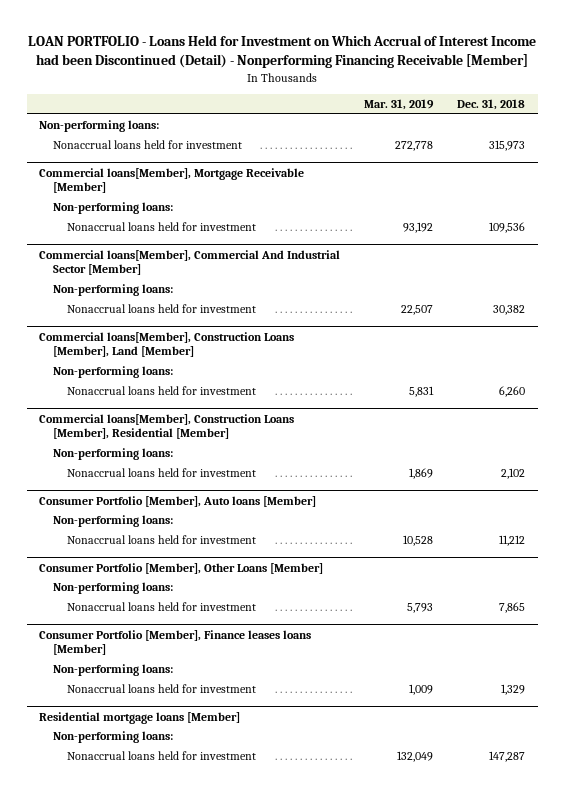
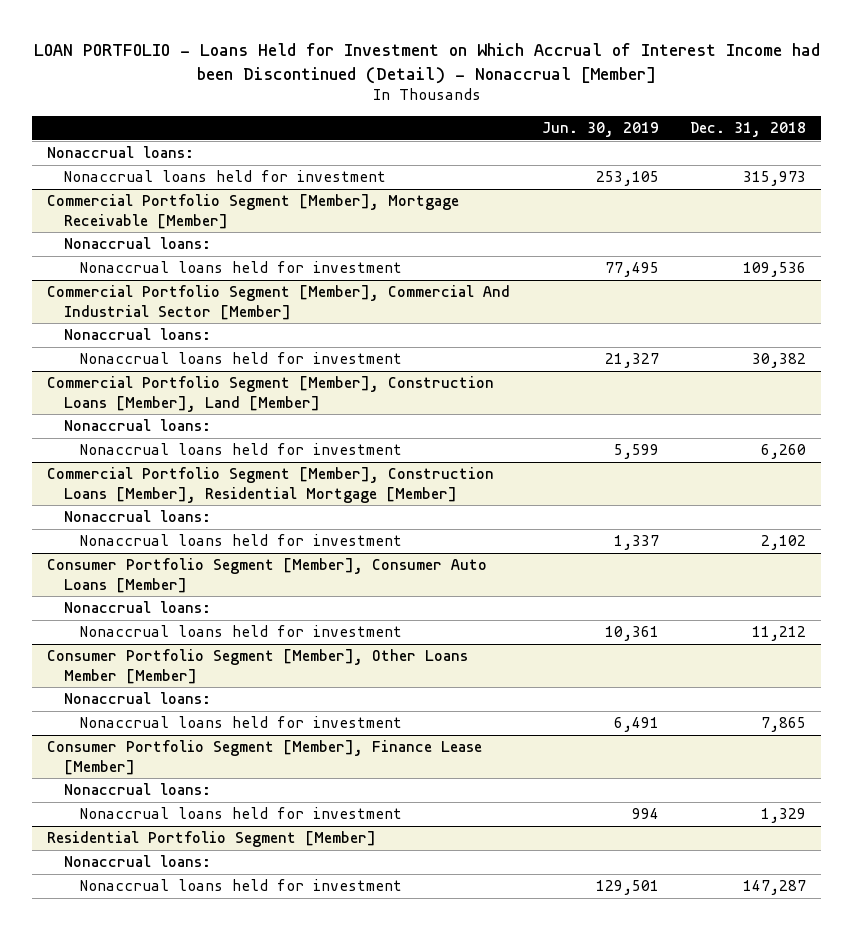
- LOAN PORTFOLIO - Loans Held for Investment on Which Accrual of Interest Income had been Discontinued (Detail) - Nonperforming Financing Receivable [Member]
+ LOAN PORTFOLIO - Loans Held for Investment on Which Accrual of Interest Income had been Discontinued (Detail) - Nonaccrual [Member]
- | Mar. 31, 2019 | Dec. 31, 2018
+ | Jun. 30, 2019 | Dec. 31, 2018
- Non-performing loans:
+ Nonaccrual loans:
- Commercial loans[Member], Mortgage Receivable [Member]
- Non-performing loans:
+ Commercial Portfolio Segment [Member], Mortgage Receivable [Member]
+ Nonaccrual loans:
- Commercial loans[Member], Commercial And Industrial Sector [Member]
- Non-performing loans:
+ Commercial Portfolio Segment [Member], Commercial And Industrial Sector [Member]
+ Nonaccrual loans:
- Commercial loans[Member], Construction Loans [Member], Land [Member]
- Non-performing loans:
+ Commercial Portfolio Segment [Member], Construction Loans [Member], Land [Member]
+ Nonaccrual loans:
- Commercial loans[Member], Construction Loans [Member], Residential [Member]
- Non-performing loans:
+ Commercial Portfolio Segment [Member], Construction Loans [Member], Residential Mortgage [Member]
+ Nonaccrual loans:
- Consumer Portfolio [Member], Auto loans [Member]
- Non-performing loans:
+ Consumer Portfolio Segment [Member], Consumer Auto Loans [Member]
+ Nonaccrual loans:
- Consumer Portfolio [Member], Other Loans [Member]
- Non-performing loans:
+ Consumer Portfolio Segment [Member], Other Loans Member [Member]
+ Nonaccrual loans:
- Consumer Portfolio [Member], Finance leases loans [Member]
- Non-performing loans:
+ Consumer Portfolio Segment [Member], Finance Lease [Member]
+ Nonaccrual loans:
- Residential mortgage loans [Member]
- Non-performing loans:
+ Residential Portfolio Segment [Member]
+ Nonaccrual loans:

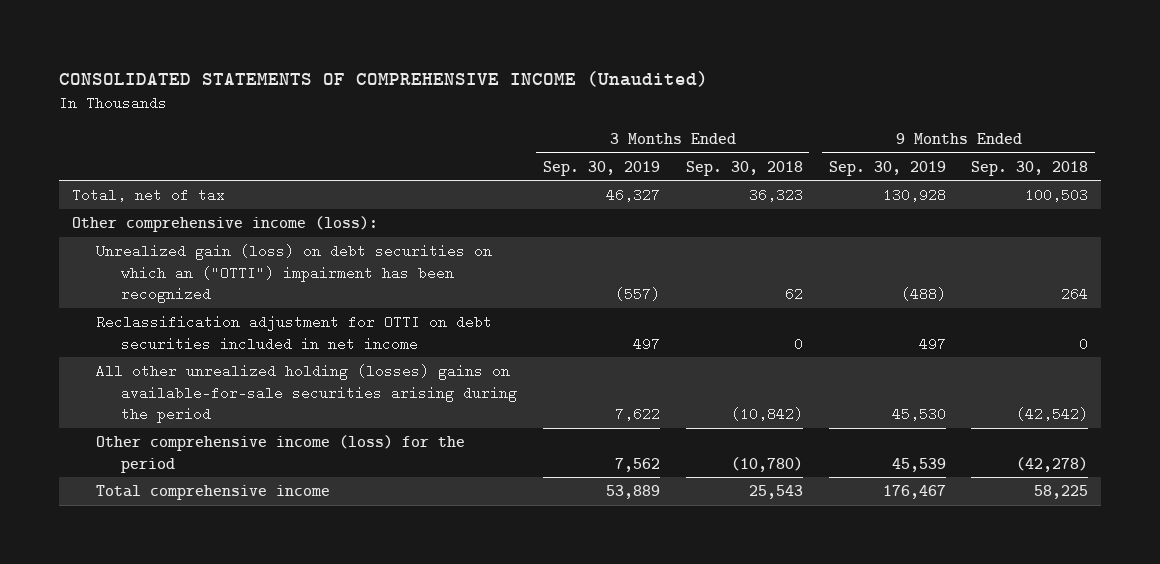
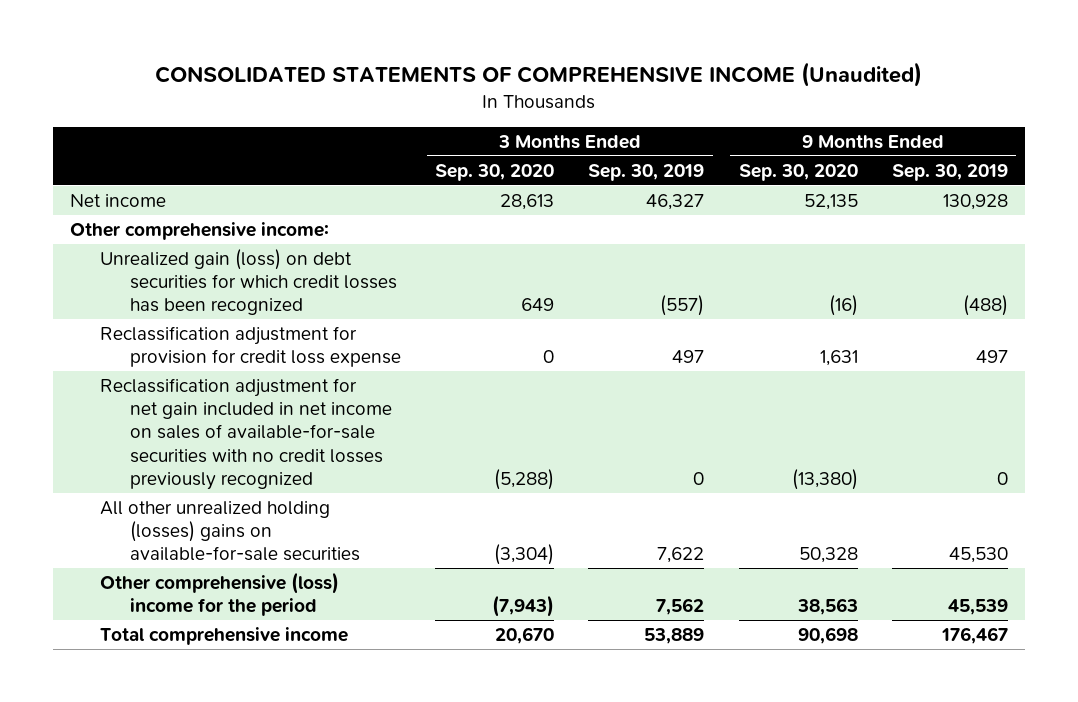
- | 3 Months Ended Sep. 30, 2019 | 3 Months Ended Sep. 30, 2018 | 9 Months Ended Sep. 30, 2019 | 9 Months Ended Sep. 30, 2018
+ | 3 Months Ended Sep. 30, 2020 | 3 Months Ended Sep. 30, 2019 | 9 Months Ended Sep. 30, 2020 | 9 Months Ended Sep. 30, 2019
- Total, net of tax | 46,327 | 36,323 | 130,928 | 100,503
- Other comprehensive income (loss):
- Unrealized gain (loss) on debt securities on which an ("OTTI") impairment has been recognized | (557) | 62 | (488) | 264
- Reclassification adjustment for OTTI on debt securities included in net income | 497 | 0 | 497 | 0
- All other unrealized holding (losses) gains on available-for-sale securities arising during the period | 7,622 | (10,842) | 45,530 | (42,542)
- Other comprehensive income (loss) for the period | 7,562 | (10,780) | 45,539 | (42,278)
+ Net income | 28,613 | 46,327 | 52,135 | 130,928
+ Other comprehensive income:
+ Unrealized gain (loss) on debt securities for which credit losses has been recognized | 649 | (557) | (16) | (488)
+ Reclassification adjustment for provision for credit loss expense | 0 | 497 | 1,631 | 497
+ Reclassification adjustment for net gain included in net income on sales of available-for-sale securities with no credit losses previously recognized | (5,288) | 0 | (13,380) | 0
+ All other unrealized holding (losses) gains on available-for-sale securities | (3,304) | 7,622 | 50,328 | 45,530
+ Other comprehensive (loss) income for the period | (7,943) | 7,562 | 38,563 | 45,539

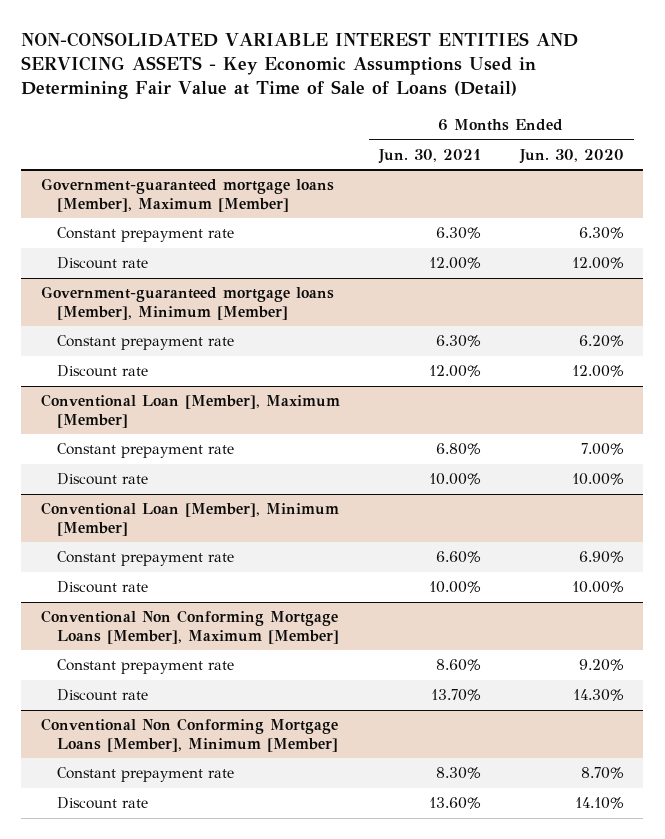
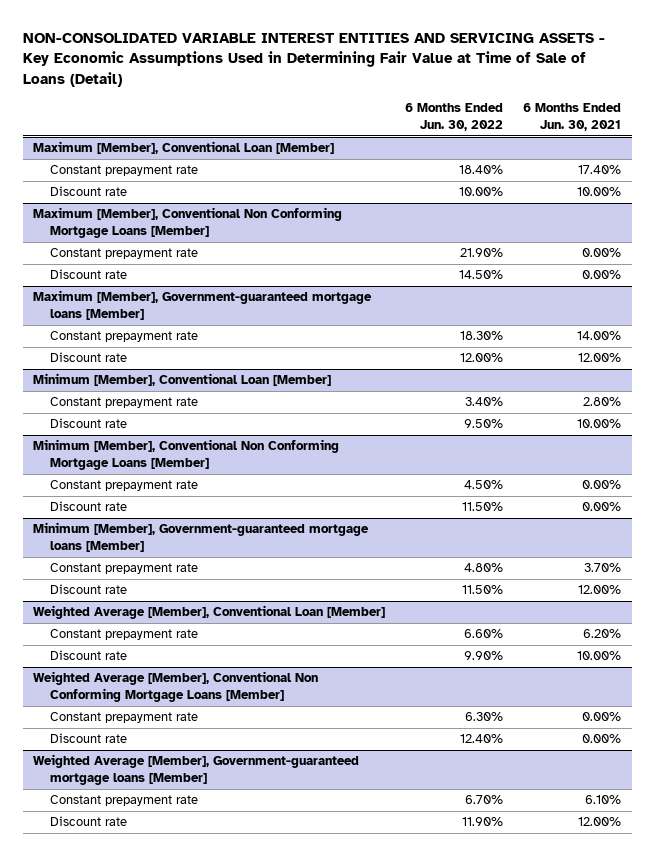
- | 6 Months Ended Jun. 30, 2021 | 6 Months Ended Jun. 30, 2020
+ | 6 Months Ended Jun. 30, 2022 | 6 Months Ended Jun. 30, 2021
- Government-guaranteed mortgage loans [Member], Maximum [Member]
- Constant prepayment rate | 6.30% | 6.30%
- Discount rate | 12.00% | 12.00%
- Government-guaranteed mortgage loans [Member], Minimum [Member]
- Constant prepayment rate | 6.30% | 6.20%
+ Maximum [Member], Conventional Loan [Member]
+ Constant prepayment rate | 18.40% | 17.40%
+ Discount rate | 10.00% | 10.00%
+ Maximum [Member], Conventional Non Conforming Mortgage Loans [Member]
+ Constant prepayment rate | 21.90% | 0.00%
+ Discount rate | 14.50% | 0.00%
+ Maximum [Member], Government-guaranteed mortgage loans [Member]
+ Constant prepayment rate | 18.30% | 14.00%
- Conventional Loan [Member], Maximum [Member]
- Constant prepayment rate | 6.80% | 7.00%
+ Minimum [Member], Conventional Loan [Member]
+ Constant prepayment rate | 3.40% | 2.80%
- Conventional Loan [Member], Minimum [Member]
- Constant prepayment rate | 6.60% | 6.90%
+ Minimum [Member], Conventional Non Conforming Mortgage Loans [Member]
+ Constant prepayment rate | 4.50% | 0.00%
+ Discount rate | 11.50% | 0.00%
+ Minimum [Member], Government-guaranteed mortgage loans [Member]
+ Constant prepayment rate | 4.80% | 3.70%
+ Discount rate | 11.50% | 12.00%
+ Weighted Average [Member], Conventional Loan [Member]
+ Constant prepayment rate | 6.60% | 6.20%
- Conventional Non Conforming Mortgage Loans [Member], Maximum [Member]
- Constant prepayment rate | 8.60% | 9.20%
- Discount rate | 13.70% | 14.30%
- Conventional Non Conforming Mortgage Loans [Member], Minimum [Member]
- Constant prepayment rate | 8.30% | 8.70%
- Discount rate | 13.60% | 14.10%
+ Weighted Average [Member], Conventional Non Conforming Mortgage Loans [Member]
+ Constant prepayment rate | 6.30% | 0.00%
+ Discount rate | 12.40% | 0.00%
+ Weighted Average [Member], Government-guaranteed mortgage loans [Member]
+ Constant prepayment rate | 6.70% | 6.10%
+ Discount rate | 11.90% | 12.00%

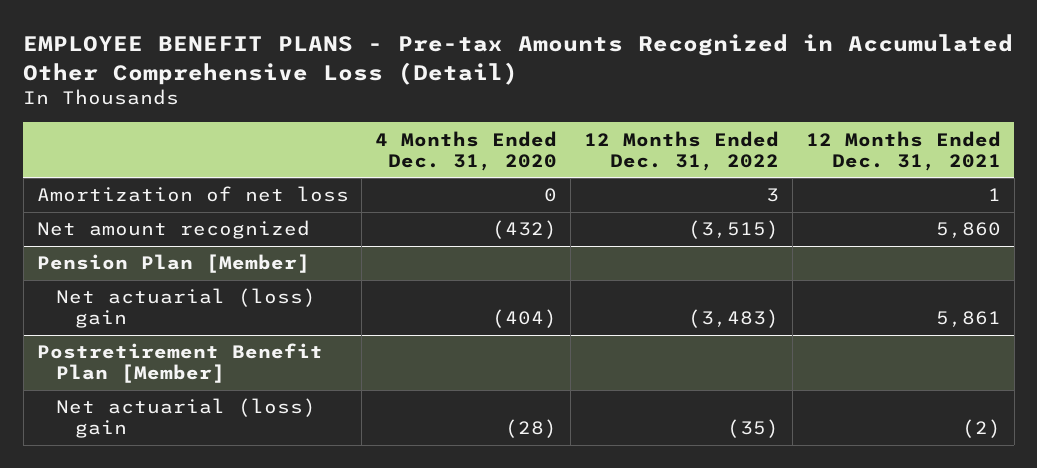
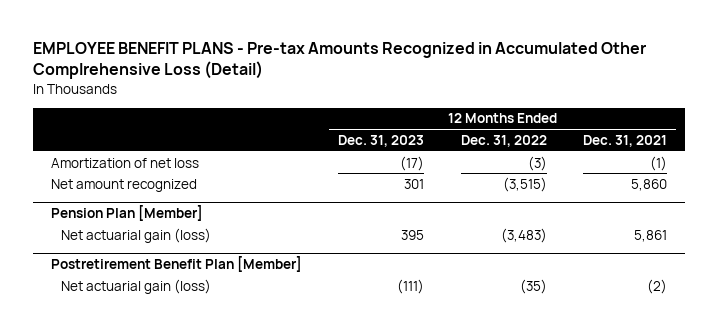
- EMPLOYEE BENEFIT PLANS - Pre-tax Amounts Recognized in Accumulated Other Comprehensive Loss (Detail)
+ EMPLOYEE BENEFIT PLANS - Pre-tax Amounts Recognized in Accumulated Other Complrehensive Loss (Detail)
- | 4 Months Ended Dec. 31, 2020 | 12 Months Ended Dec. 31, 2022 | 12 Months Ended Dec. 31, 2021
+ | 12 Months Ended Dec. 31, 2023 | 12 Months Ended Dec. 31, 2022 | 12 Months Ended Dec. 31, 2021
- Amortization of net loss | 0 | 3 | 1
+ Amortization of net loss | (17) | (3) | (1)
@ Pension Plan [Member]
- Net actuarial (loss) gain | (404) | (3,483) | 5,861
+ Net actuarial gain (loss) | 395 | (3,483) | 5,861
@ Postretirement Benefit Plan [Member]
- Net actuarial (loss) gain | (28) | (35) | (2)
+ Net actuarial gain (loss) | (111) | (35) | (2)

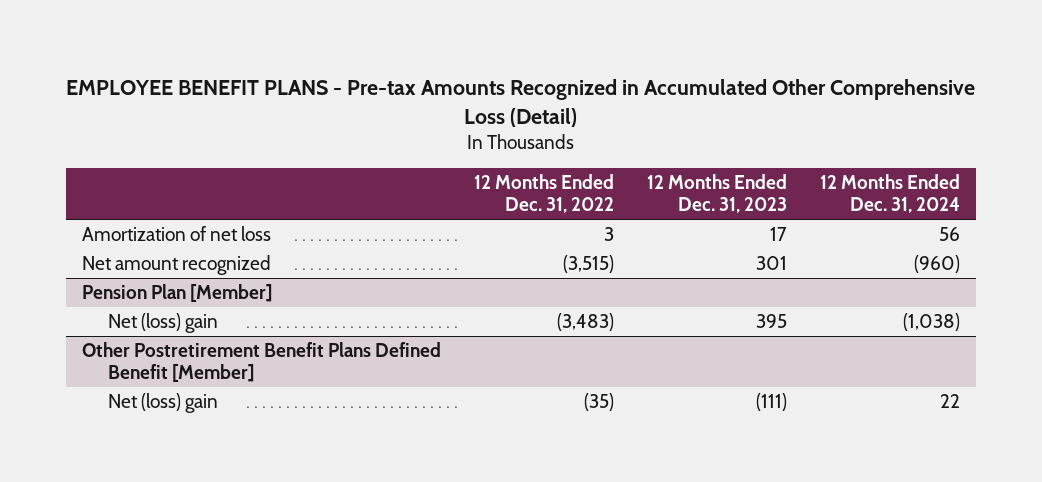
- EMPLOYEE BENEFIT PLANS - Pre-tax Amounts Recognized in Accumulated Other Complrehensive Loss (Detail)
+ EMPLOYEE BENEFIT PLANS - Pre-tax Amounts Recognized in Accumulated Other Comprehensive Loss (Detail)
- | 12 Months Ended Dec. 31, 2023 | 12 Months Ended Dec. 31, 2022 | 12 Months Ended Dec. 31, 2021
+ | 12 Months Ended Dec. 31, 2022 | 12 Months Ended Dec. 31, 2023 | 12 Months Ended Dec. 31, 2024
- Amortization of net loss | (17) | (3) | (1)
+ Amortization of net loss | 3 | 17 | 56
@ Pension Plan [Member]
- Net actuarial gain (loss) | 395 | (3,483) | 5,861
- Postretirement Benefit Plan [Member]
- Net actuarial gain (loss) | (111) | (35) | (2)
@ Pension Plan [Member]
+ Net (loss) gain | (3,483) | 395 | (1,038)
+ Other Postretirement Benefit Plans Defined Benefit [Member]
+ Net (loss) gain | (35) | (111) | 22

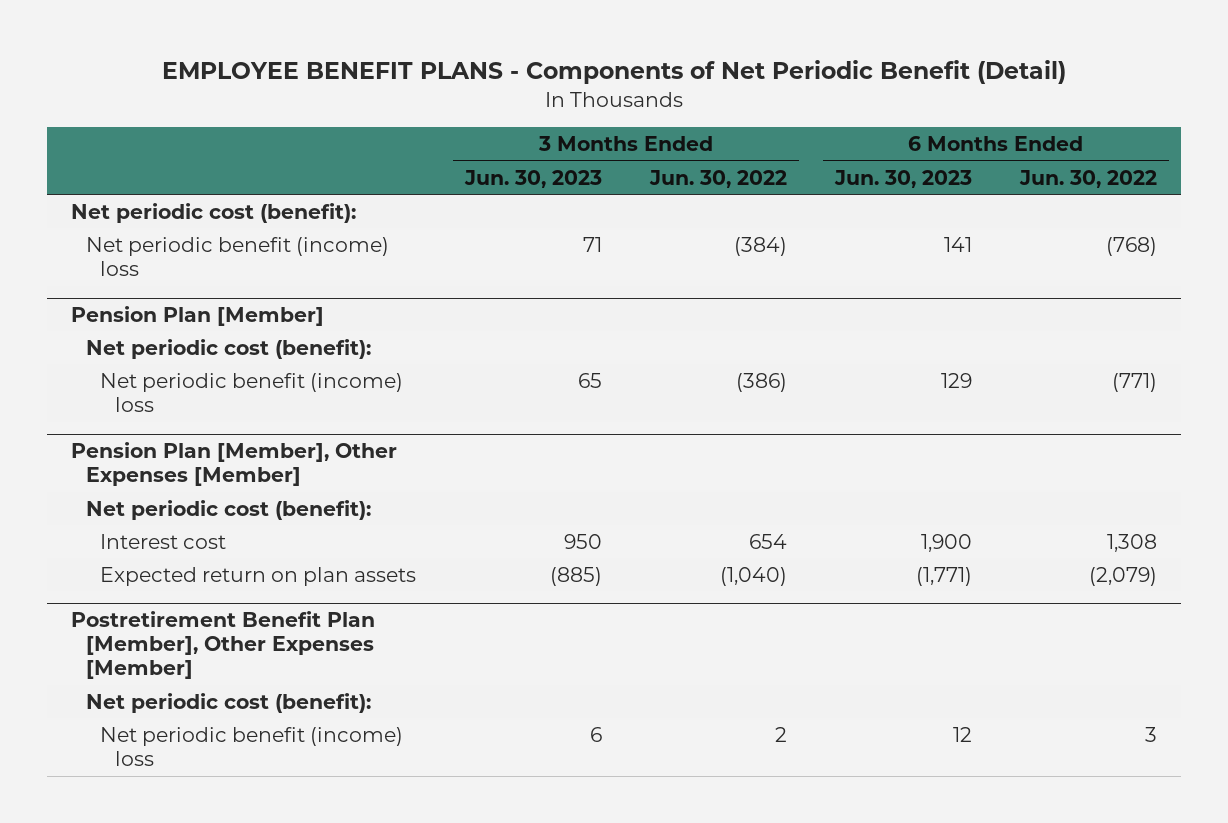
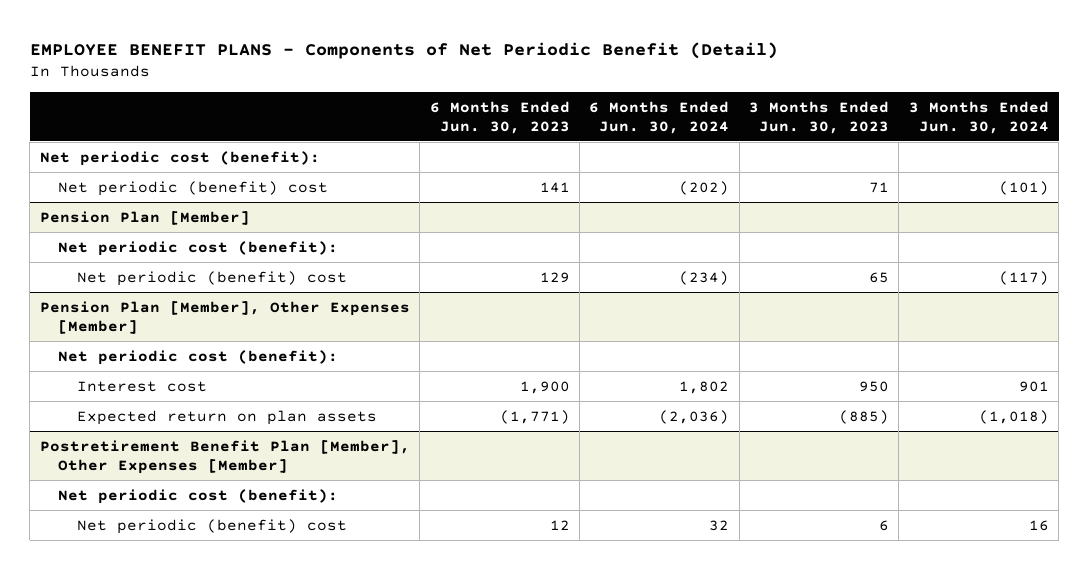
- | 3 Months Ended Jun. 30, 2023 | 3 Months Ended Jun. 30, 2022 | 6 Months Ended Jun. 30, 2023 | 6 Months Ended Jun. 30, 2022
+ | 6 Months Ended Jun. 30, 2023 | 6 Months Ended Jun. 30, 2024 | 3 Months Ended Jun. 30, 2023 | 3 Months Ended Jun. 30, 2024
- Net periodic benefit (income) loss | 71 | (384) | 141 | (768)
+ Net periodic (benefit) cost | 141 | (202) | 71 | (101)
@ Pension Plan [Member]
- Net periodic benefit (income) loss | 65 | (386) | 129 | (771)
+ Net periodic (benefit) cost | 129 | (234) | 65 | (117)
@ Postretirement Benefit Plan [Member], Other Expenses [Member]
- Net periodic benefit (income) loss | 6 | 2 | 12 | 3
+ Net periodic (benefit) cost | 12 | 32 | 6 | 16

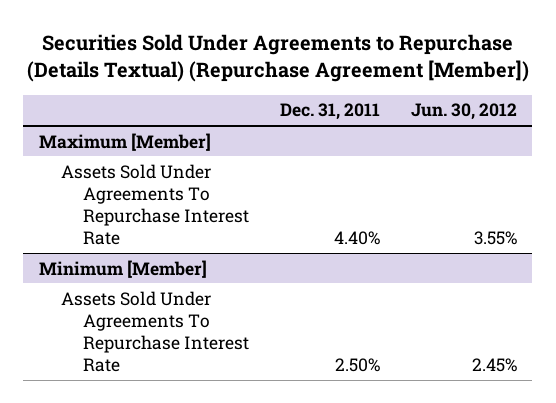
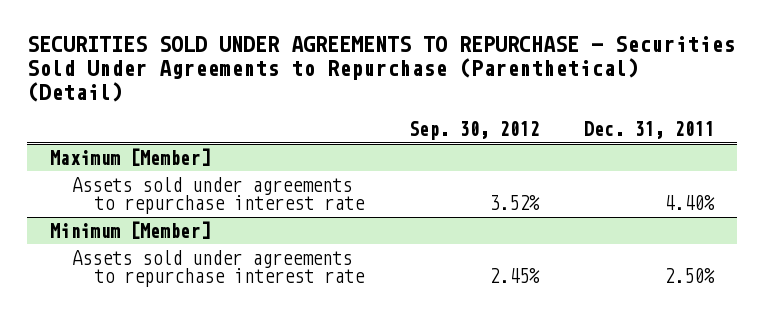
- Securities Sold Under Agreements to Repurchase (Details Textual) (Repurchase Agreement [Member])
+ SECURITIES SOLD UNDER AGREEMENTS TO REPURCHASE - Securities Sold Under Agreements to Repurchase (Parenthetical) (Detail)
- | Dec. 31, 2011 | Jun. 30, 2012
+ | Sep. 30, 2012 | Dec. 31, 2011
@ Maximum [Member]
- Assets Sold Under Agreements To Repurchase Interest Rate | 4.40% | 3.55%
+ Assets sold under agreements to repurchase interest rate | 3.52% | 4.40%
@ Minimum [Member]
- Assets Sold Under Agreements To Repurchase Interest Rate | 2.50% | 2.45%
+ Assets sold under agreements to repurchase interest rate | 2.45% | 2.50%

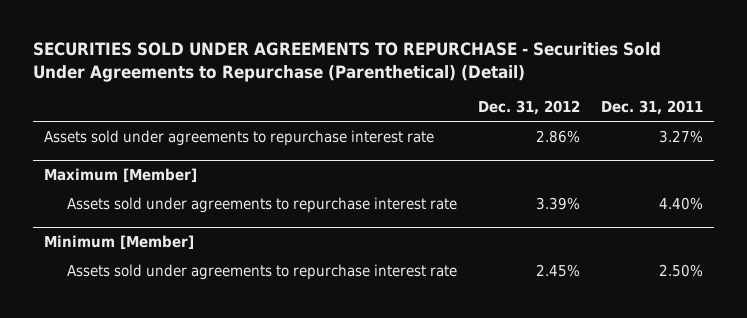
- | Sep. 30, 2012 | Dec. 31, 2011
+ | Dec. 31, 2012 | Dec. 31, 2011
+ Assets sold under agreements to repurchase interest rate | 2.86% | 3.27%

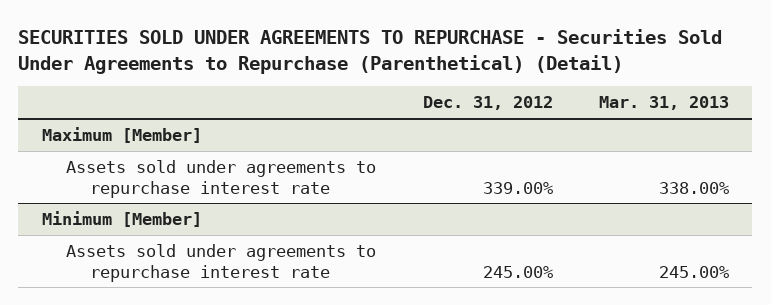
- | Dec. 31, 2012 | Dec. 31, 2011
+ | Dec. 31, 2012 | Mar. 31, 2013
- Assets sold under agreements to repurchase interest rate | 2.86% | 3.27%
@ Maximum [Member]
- Assets sold under agreements to repurchase interest rate | 3.39% | 4.40%
+ Assets sold under agreements to repurchase interest rate | 339.00% | 338.00%
@ Minimum [Member]
- Assets sold under agreements to repurchase interest rate | 2.45% | 2.50%
+ Assets sold under agreements to repurchase interest rate | 245.00% | 245.00%

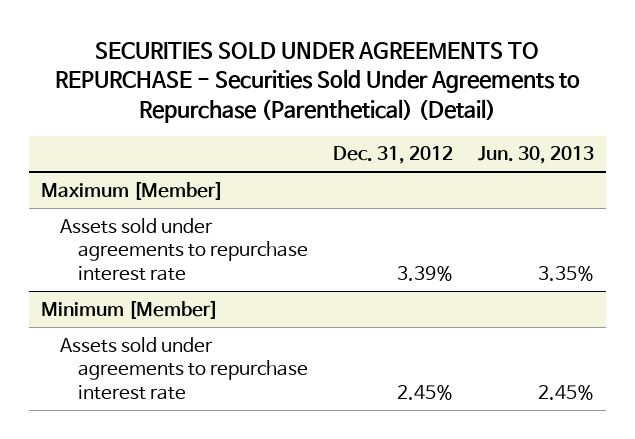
- | Dec. 31, 2012 | Mar. 31, 2013
+ | Dec. 31, 2012 | Jun. 30, 2013
@ Maximum [Member]
- Assets sold under agreements to repurchase interest rate | 339.00% | 338.00%
+ Assets sold under agreements to repurchase interest rate | 3.39% | 3.35%
@ Minimum [Member]
- Assets sold under agreements to repurchase interest rate | 245.00% | 245.00%
+ Assets sold under agreements to repurchase interest rate | 2.45% | 2.45%

